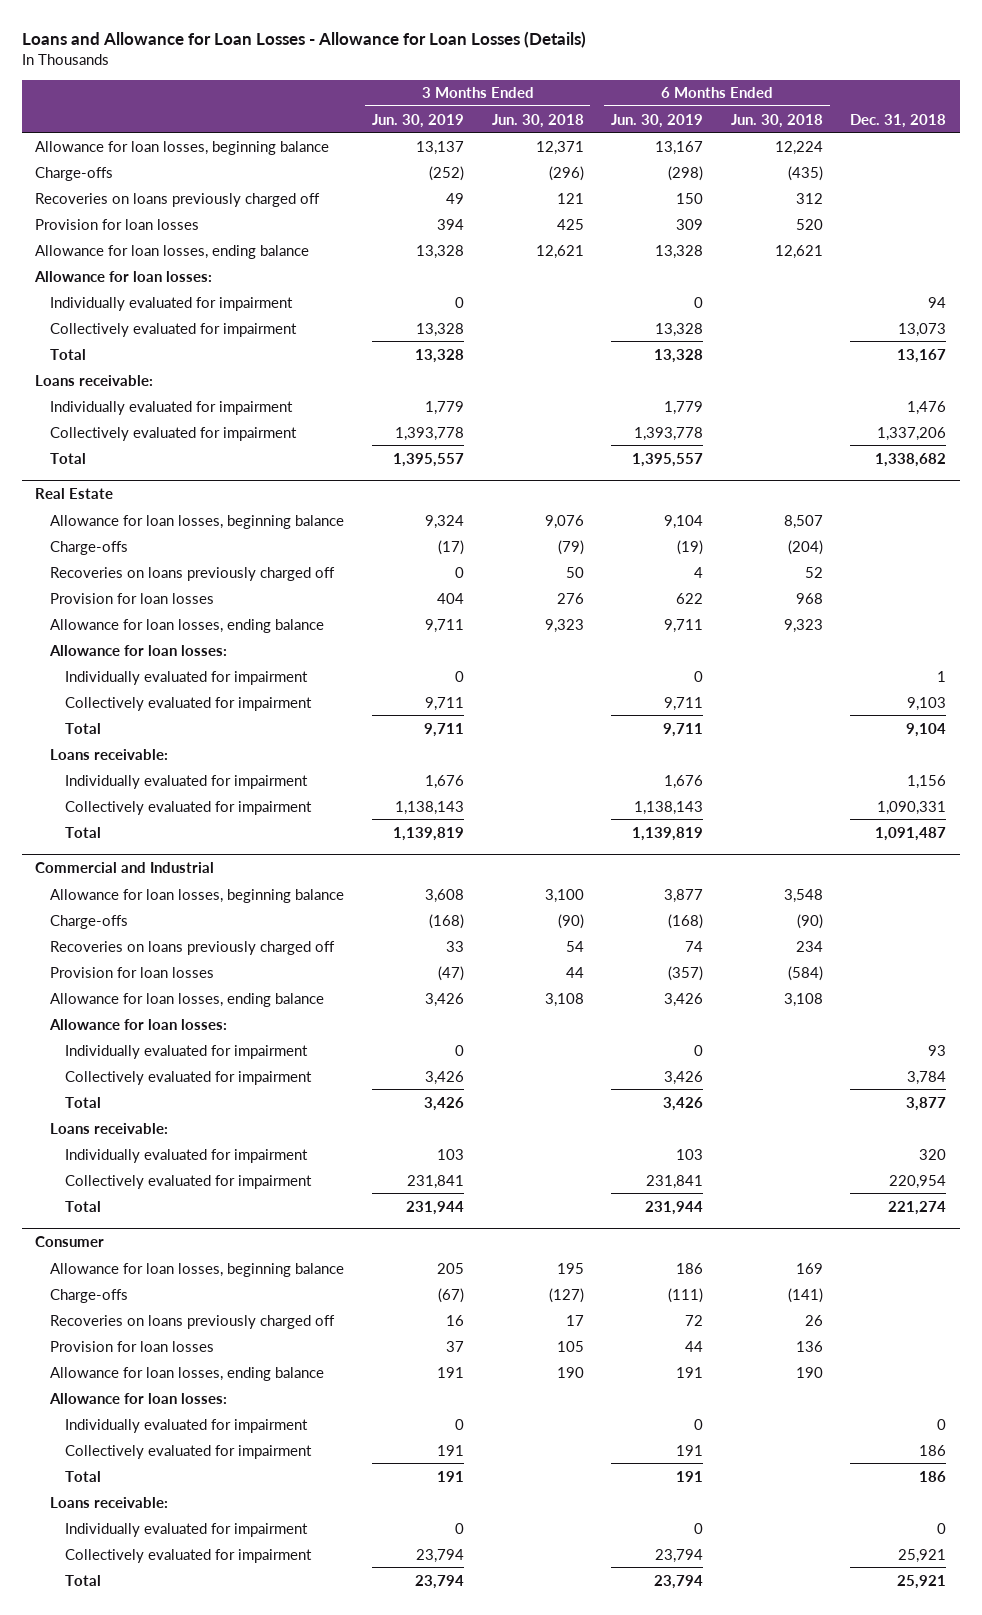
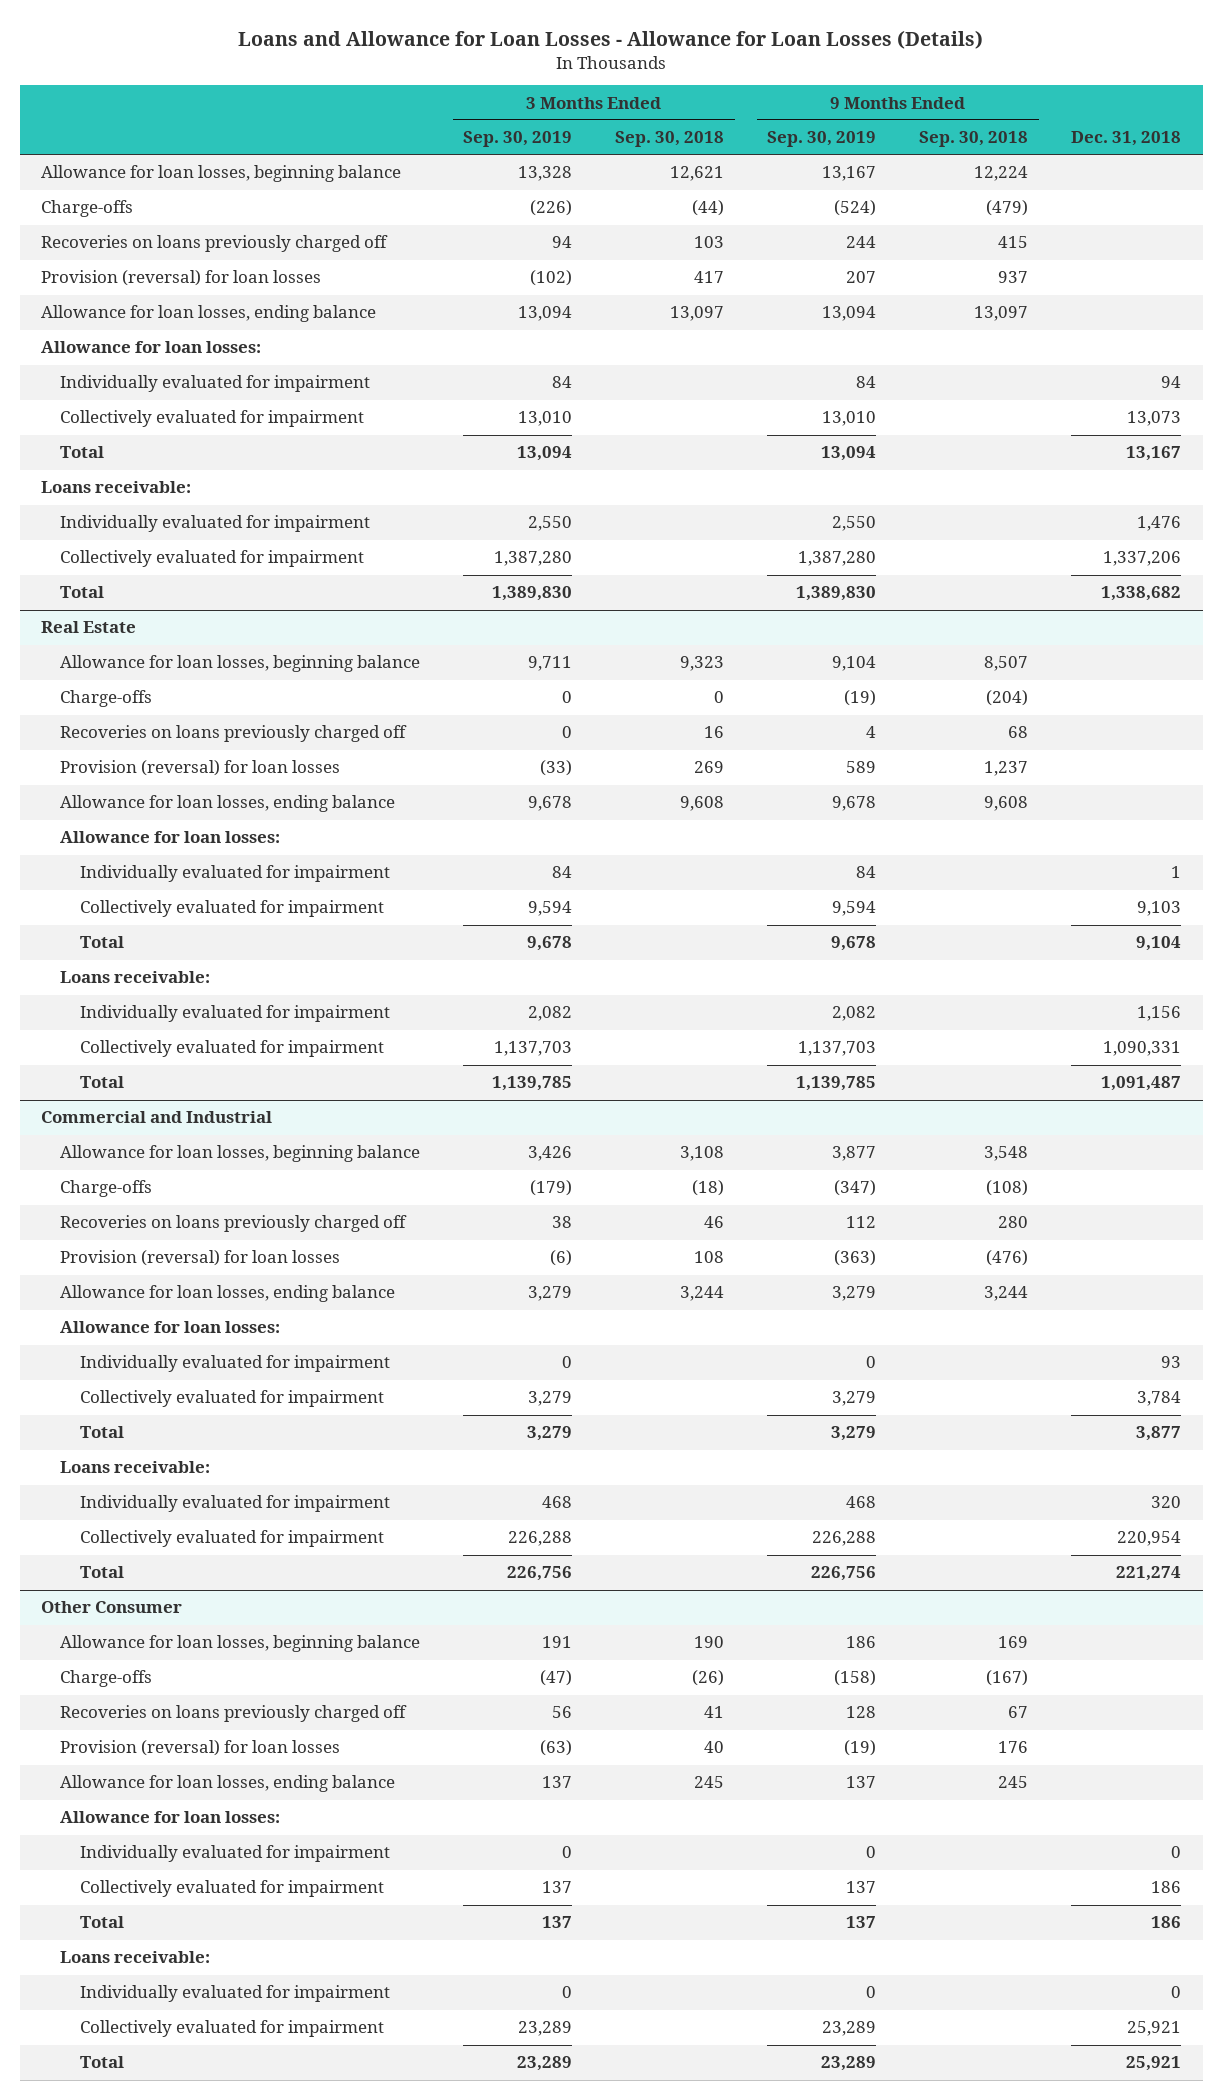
- | 3 Months Ended Jun. 30, 2019 | 3 Months Ended Jun. 30, 2018 | 6 Months Ended Jun. 30, 2019 | 6 Months Ended Jun. 30, 2018 | Dec. 31, 2018
+ | 3 Months Ended Sep. 30, 2019 | 3 Months Ended Sep. 30, 2018 | 9 Months Ended Sep. 30, 2019 | 9 Months Ended Sep. 30, 2018 | Dec. 31, 2018
- Provision for loan losses | 394 | 425 | 309 | 520 |
+ Provision (reversal) for loan losses | (102) | 417 | 207 | 937 |
@ Real Estate
- Provision for loan losses | 404 | 276 | 622 | 968 |
+ Provision (reversal) for loan losses | (33) | 269 | 589 | 1,237 |
@ Commercial and Industrial
- Provision for loan losses | (47) | 44 | (357) | (584) |
+ Provision (reversal) for loan losses | (6) | 108 | (363) | (476) |
- Consumer
+ Other Consumer
- Provision for loan losses | 37 | 105 | 44 | 136 |
+ Provision (reversal) for loan losses | (63) | 40 | (19) | 176 |

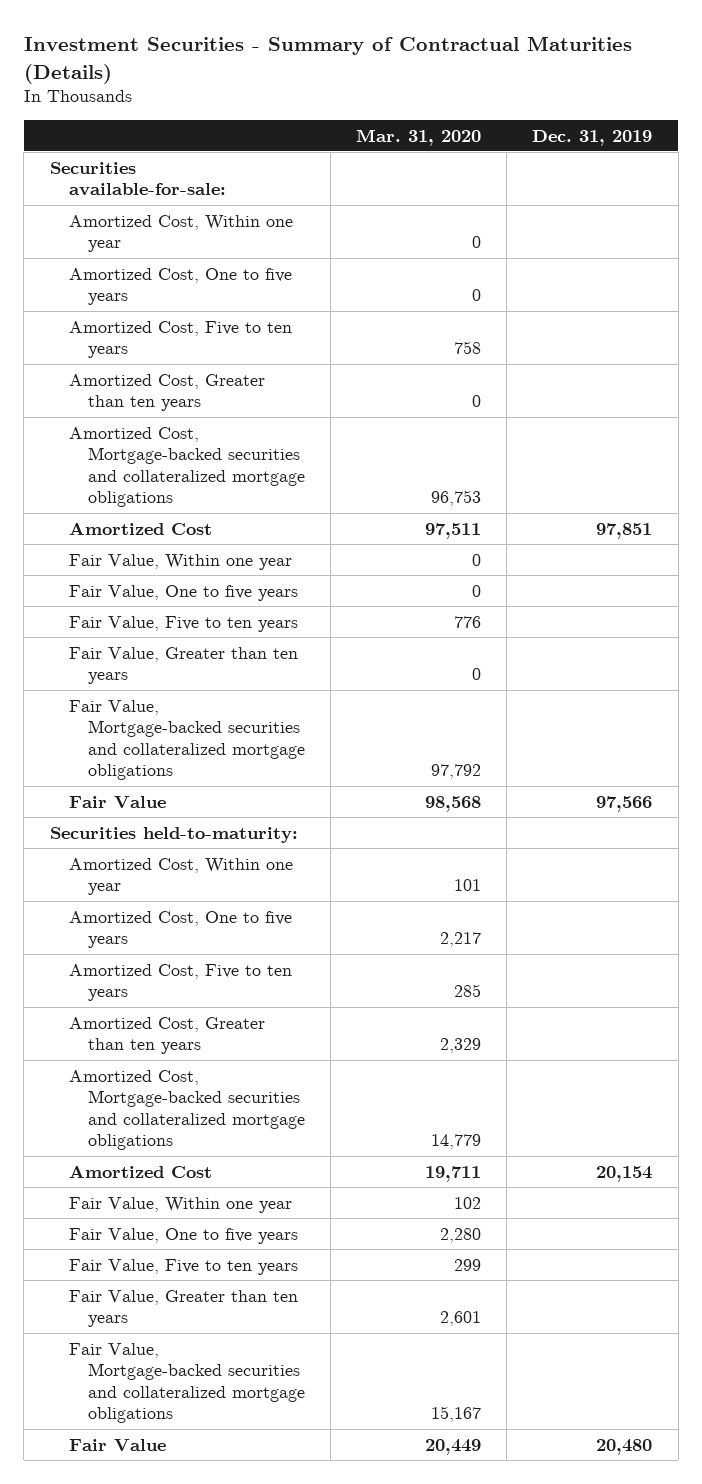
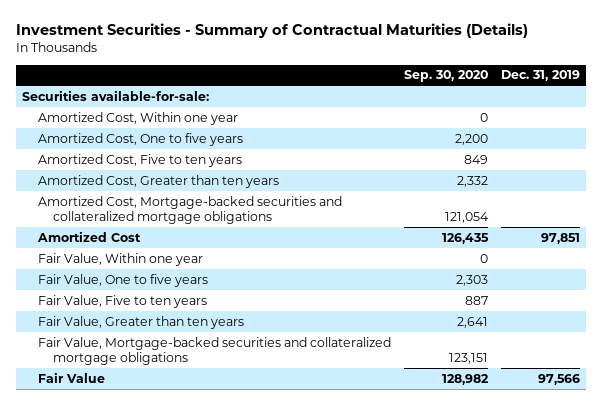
- | Mar. 31, 2020 | Dec. 31, 2019
+ | Sep. 30, 2020 | Dec. 31, 2019
- Securities held-to-maturity:
- Amortized Cost, Within one year | 101 |
- Amortized Cost, One to five years | 2,217 |
- Amortized Cost, Five to ten years | 285 |
- Amortized Cost, Greater than ten years | 2,329 |
- Amortized Cost, Mortgage-backed securities and collateralized mortgage obligations | 14,779 |
- Amortized Cost | 19,711 | 20,154
- Fair Value, Within one year | 102 |
- Fair Value, One to five years | 2,280 |
- Fair Value, Five to ten years | 299 |
- Fair Value, Greater than ten years | 2,601 |
- Fair Value, Mortgage-backed securities and collateralized mortgage obligations | 15,167 |
- Fair Value | 20,449 | 20,480

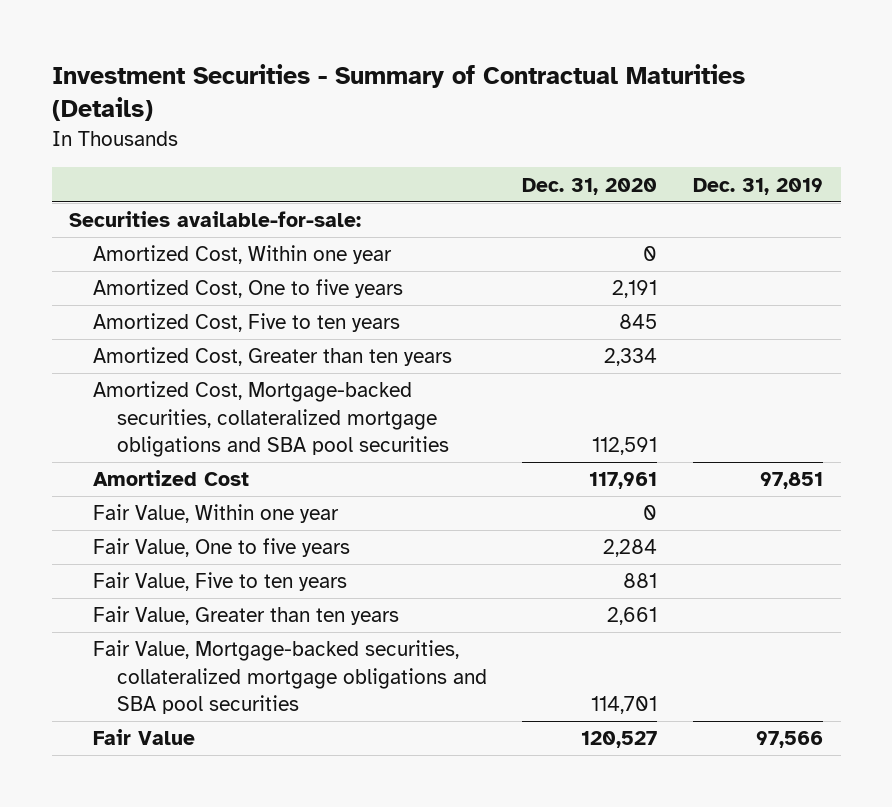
- | Sep. 30, 2020 | Dec. 31, 2019
+ | Dec. 31, 2020 | Dec. 31, 2019
- Amortized Cost, Mortgage-backed securities and collateralized mortgage obligations | 121,054 |
+ Amortized Cost, Mortgage-backed securities, collateralized mortgage obligations and SBA pool securities | 112,591 |
- Fair Value, Mortgage-backed securities and collateralized mortgage obligations | 123,151 |
+ Fair Value, Mortgage-backed securities, collateralized mortgage obligations and SBA pool securities | 114,701 |

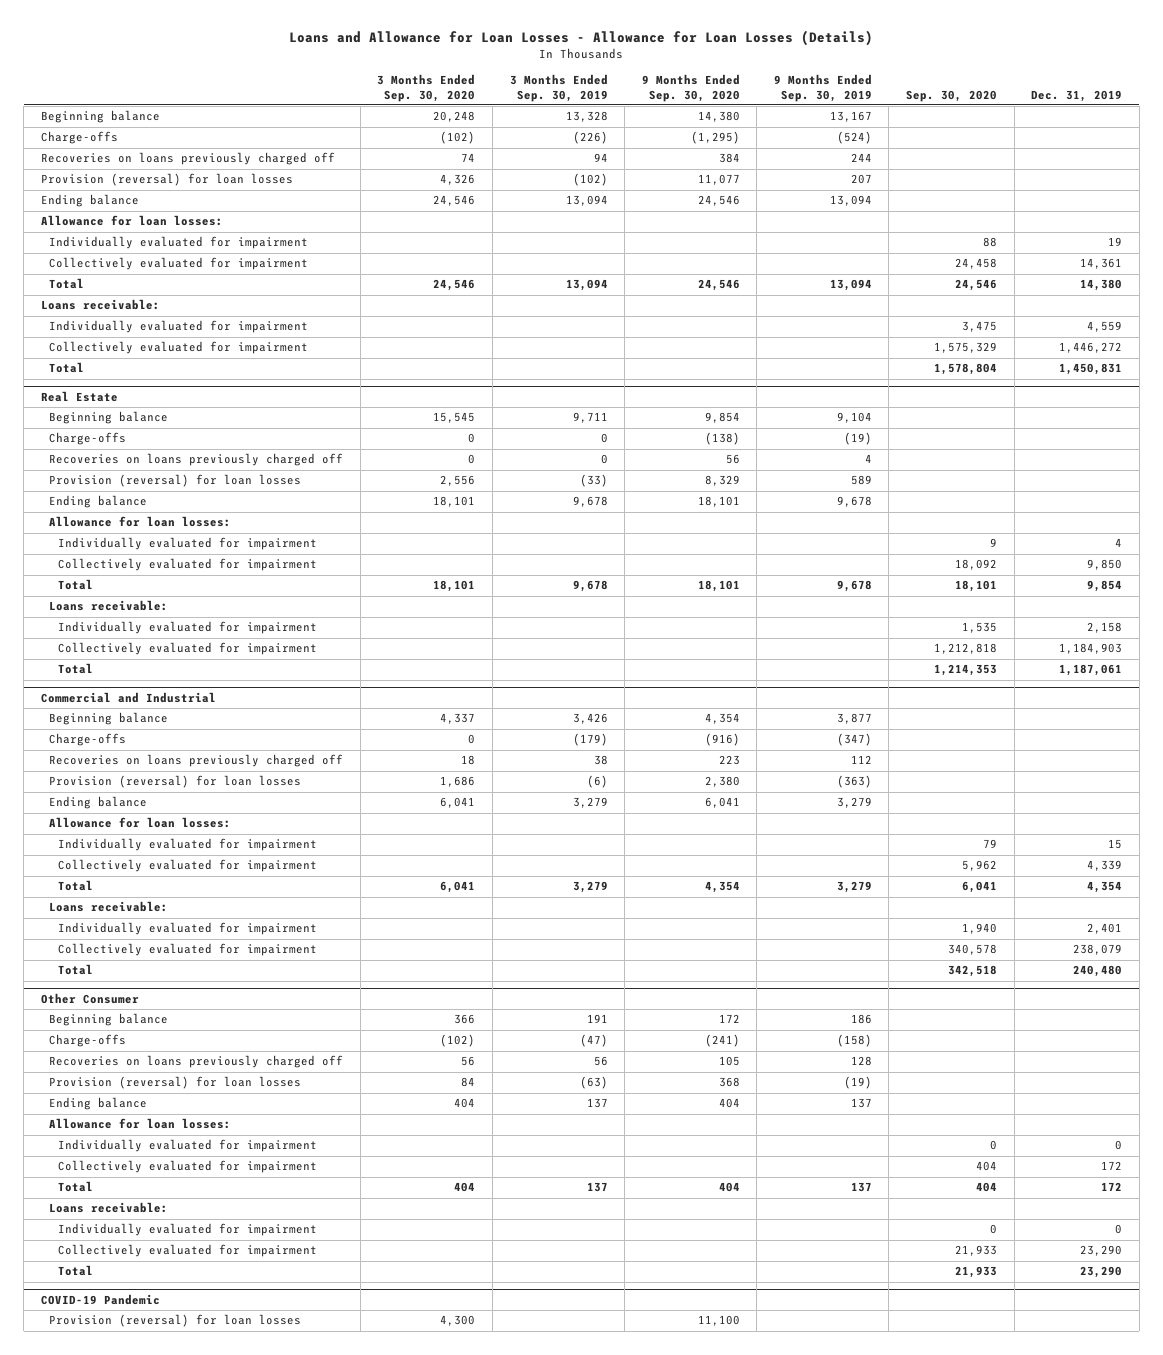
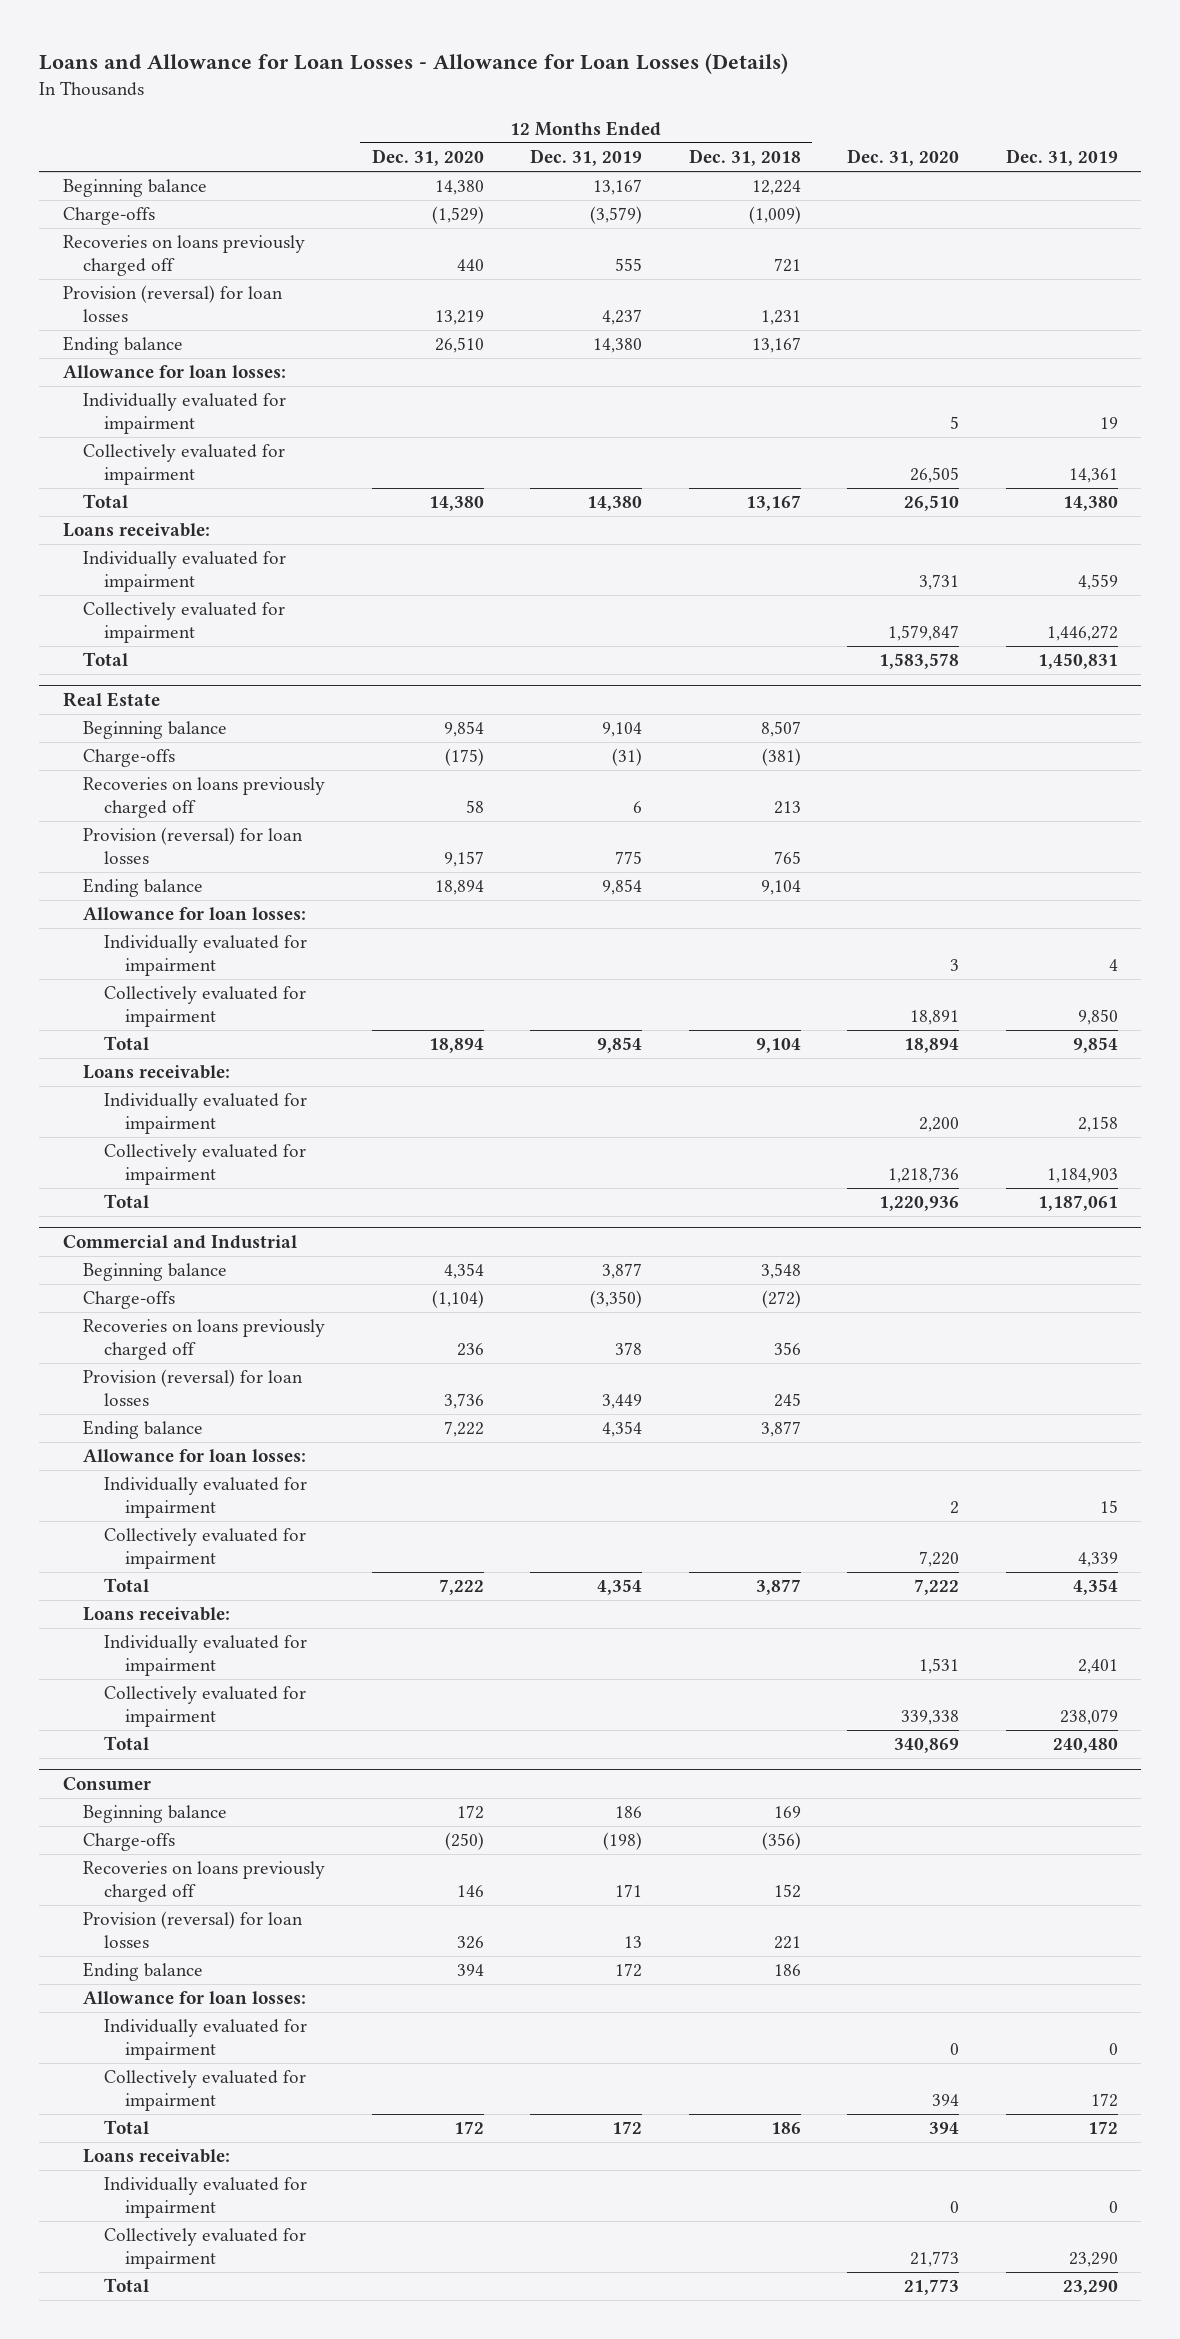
- | 3 Months Ended Sep. 30, 2020 | 3 Months Ended Sep. 30, 2019 | 9 Months Ended Sep. 30, 2020 | 9 Months Ended Sep. 30, 2019 | Sep. 30, 2020 | Dec. 31, 2019
+ | 12 Months Ended Dec. 31, 2020 | 12 Months Ended Dec. 31, 2019 | 12 Months Ended Dec. 31, 2018 | Dec. 31, 2020 | Dec. 31, 2019
- Other Consumer
+ Consumer
- COVID-19 Pandemic
- Provision (reversal) for loan losses | 4,300 | | 11,100 | | |

